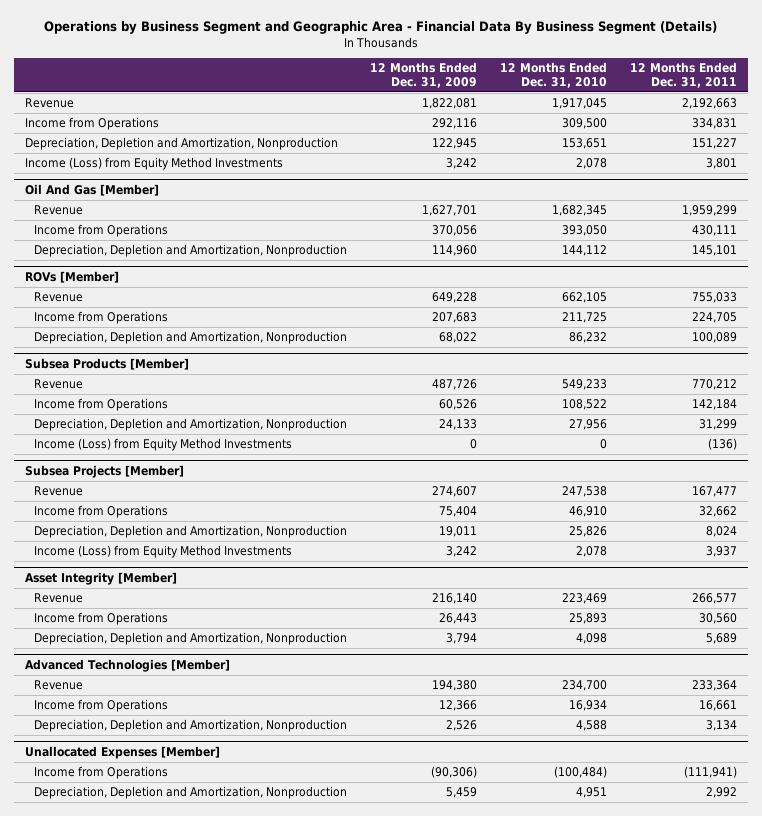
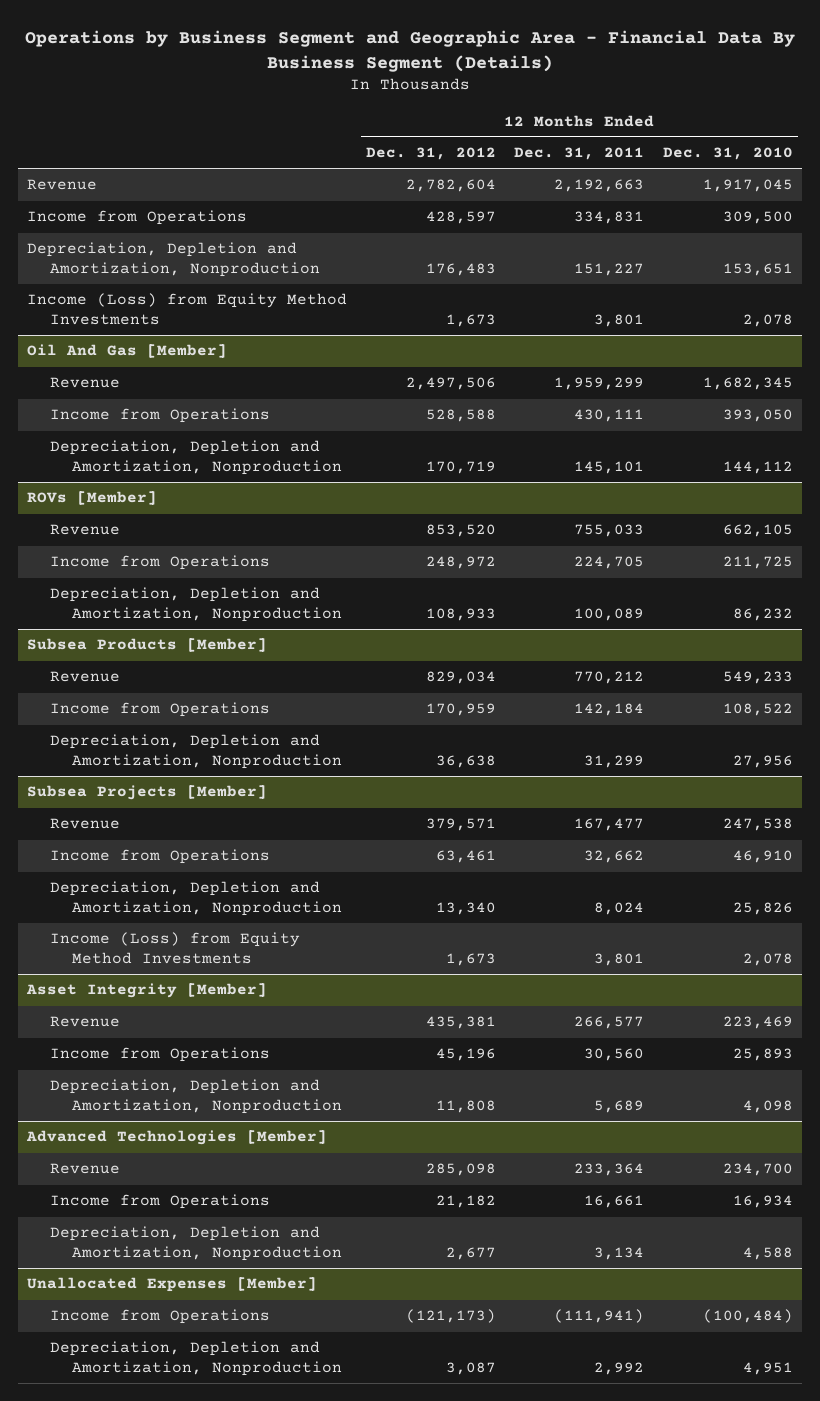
- | 12 Months Ended Dec. 31, 2009 | 12 Months Ended Dec. 31, 2010 | 12 Months Ended Dec. 31, 2011
+ | 12 Months Ended Dec. 31, 2012 | 12 Months Ended Dec. 31, 2011 | 12 Months Ended Dec. 31, 2010
@ Subsea Products [Member]
- Income (Loss) from Equity Method Investments | 0 | 0 | (136)
@ Subsea Projects [Member]
- Income (Loss) from Equity Method Investments | 3,242 | 2,078 | 3,937
+ Income (Loss) from Equity Method Investments | 1,673 | 3,801 | 2,078

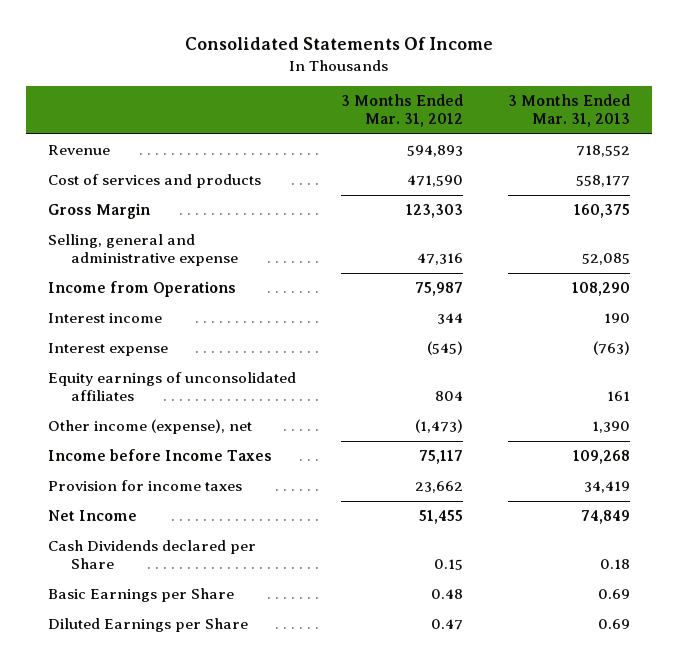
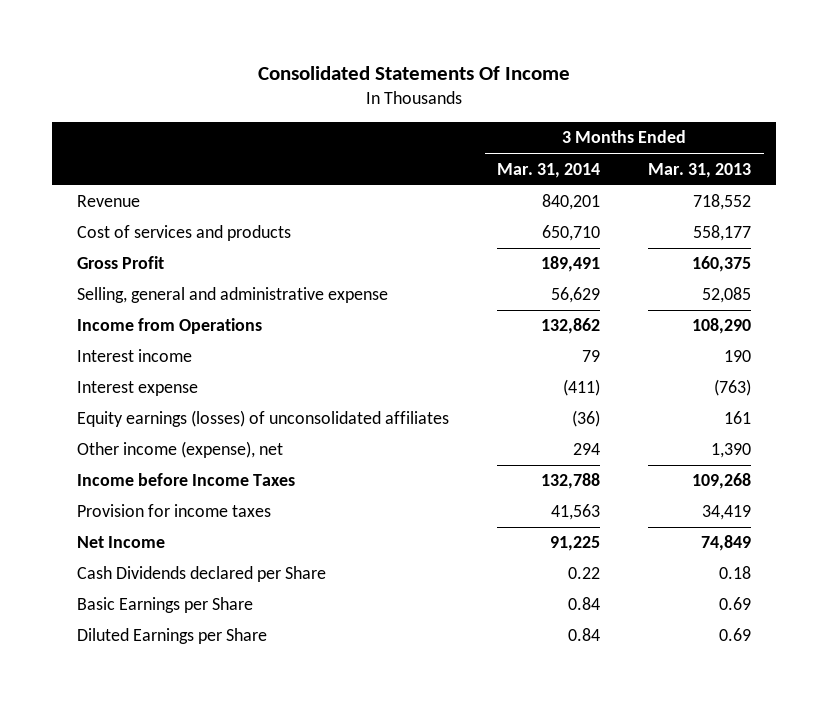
- | 3 Months Ended Mar. 31, 2012 | 3 Months Ended Mar. 31, 2013
+ | 3 Months Ended Mar. 31, 2014 | 3 Months Ended Mar. 31, 2013
- Gross Margin | 123,303 | 160,375
+ Gross Profit | 189,491 | 160,375
- Equity earnings of unconsolidated affiliates | 804 | 161
+ Equity earnings (losses) of unconsolidated affiliates | (36) | 161

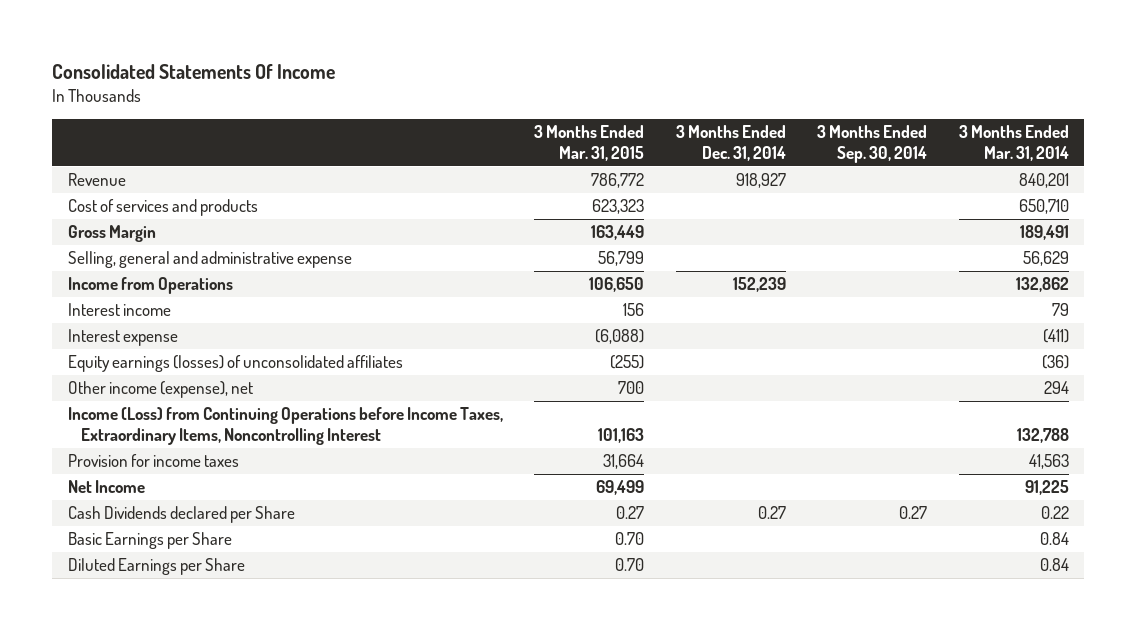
- | 3 Months Ended Mar. 31, 2014 | 3 Months Ended Mar. 31, 2013
+ | 3 Months Ended Mar. 31, 2015 | 3 Months Ended Dec. 31, 2014 | 3 Months Ended Sep. 30, 2014 | 3 Months Ended Mar. 31, 2014
- Gross Profit | 189,491 | 160,375
+ Gross Margin | 163,449 | | | 189,491
- Income before Income Taxes | 132,788 | 109,268
+ Income (Loss) from Continuing Operations before Income Taxes, Extraordinary Items, Noncontrolling Interest | 101,163 | | | 132,788

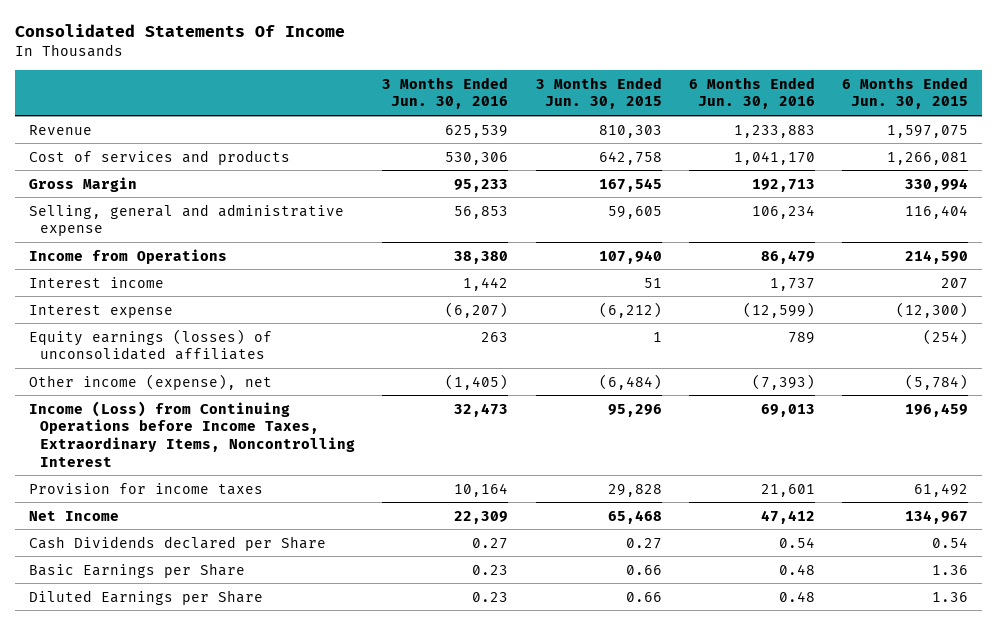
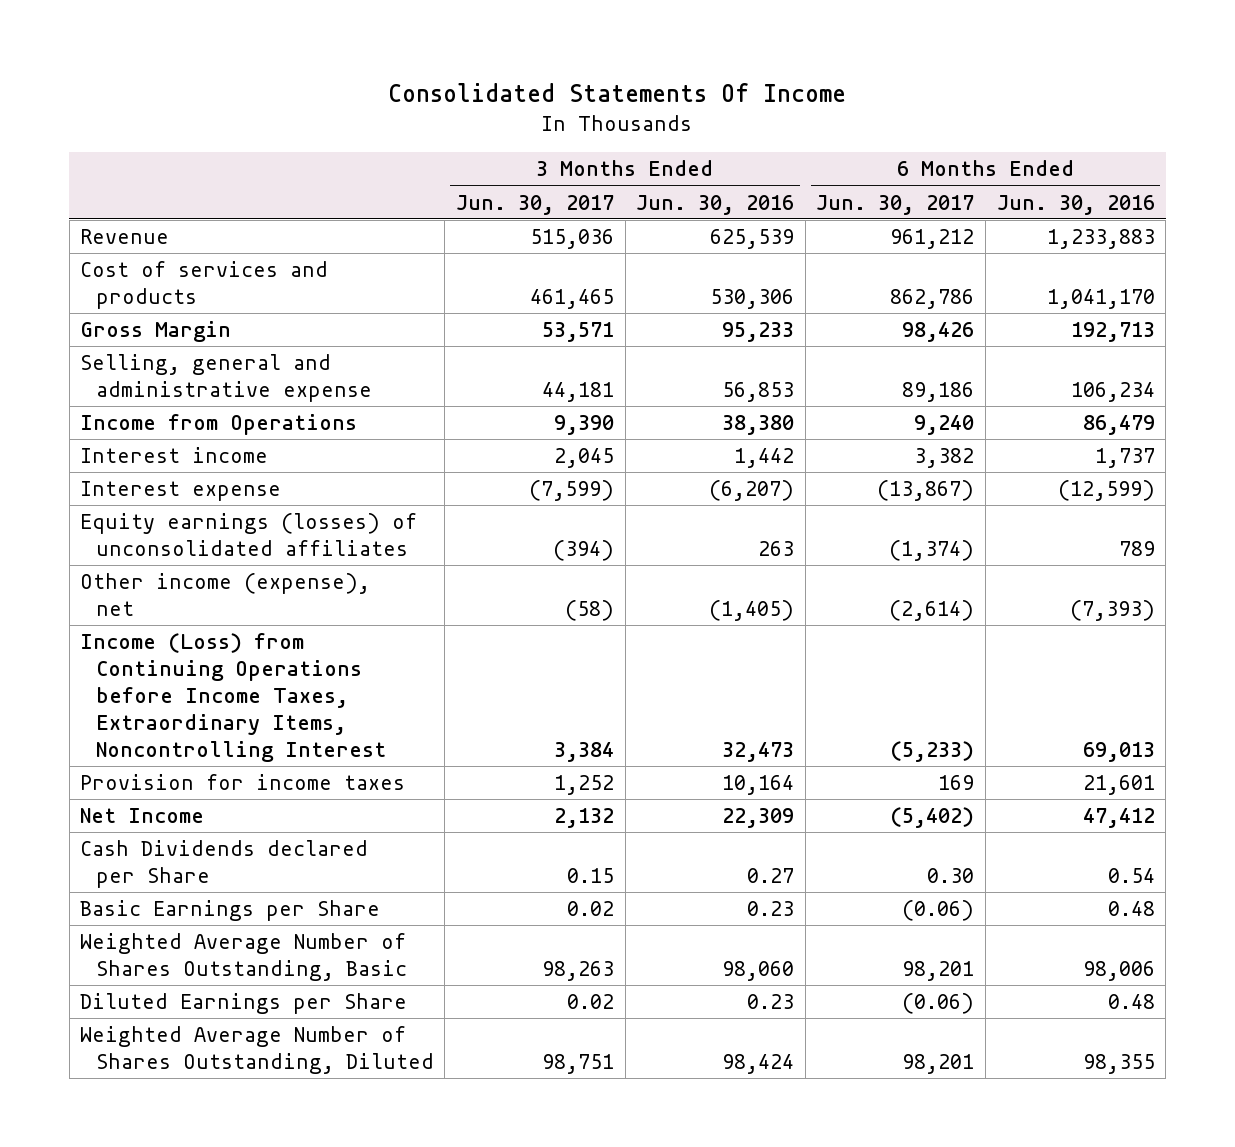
- | 3 Months Ended Jun. 30, 2016 | 3 Months Ended Jun. 30, 2015 | 6 Months Ended Jun. 30, 2016 | 6 Months Ended Jun. 30, 2015
+ | 3 Months Ended Jun. 30, 2017 | 3 Months Ended Jun. 30, 2016 | 6 Months Ended Jun. 30, 2017 | 6 Months Ended Jun. 30, 2016
+ Weighted Average Number of Shares Outstanding, Basic | 98,263 | 98,060 | 98,201 | 98,006
+ Weighted Average Number of Shares Outstanding, Diluted | 98,751 | 98,424 | 98,201 | 98,355

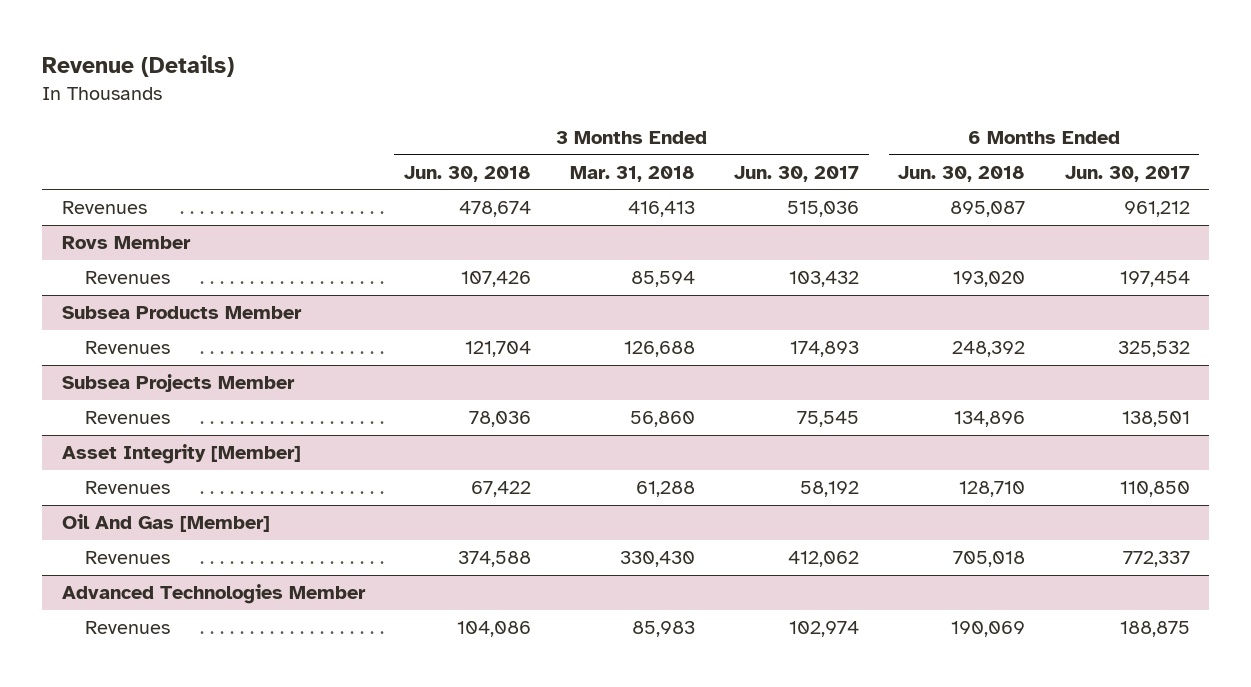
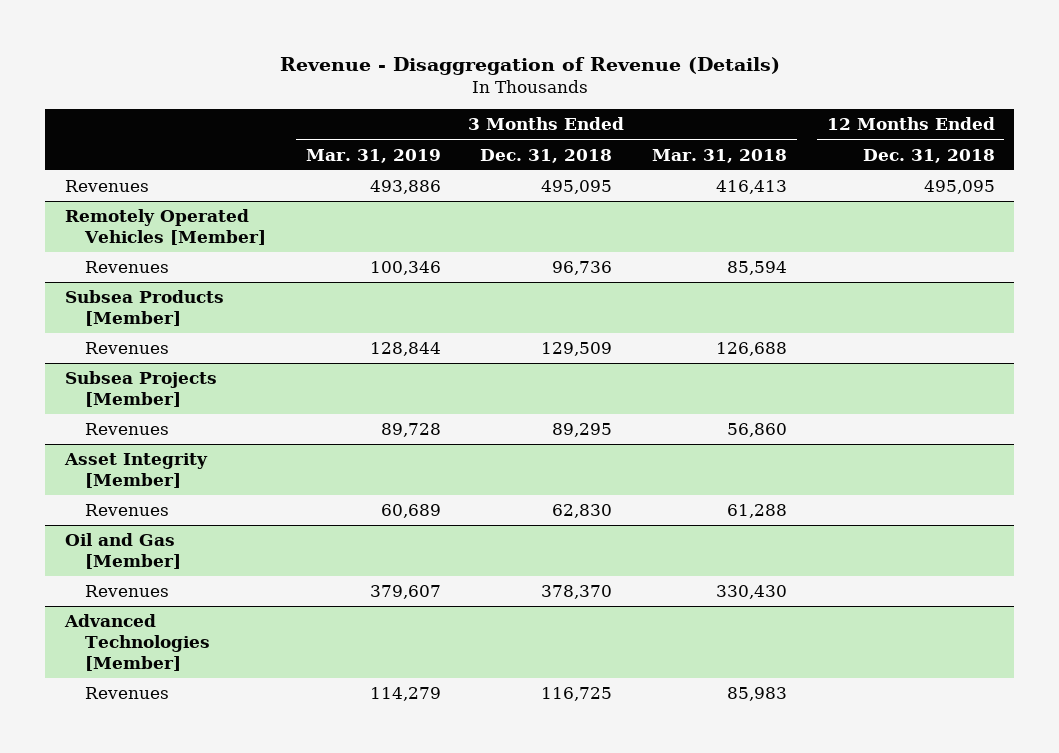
- Revenue (Details)
+ Revenue - Disaggregation of Revenue (Details)
- | 3 Months Ended Jun. 30, 2018 | 3 Months Ended Mar. 31, 2018 | 3 Months Ended Jun. 30, 2017 | 6 Months Ended Jun. 30, 2018 | 6 Months Ended Jun. 30, 2017
+ | 3 Months Ended Mar. 31, 2019 | 3 Months Ended Dec. 31, 2018 | 3 Months Ended Mar. 31, 2018 | 12 Months Ended Dec. 31, 2018
- Rovs Member
+ Remotely Operated Vehicles [Member]
- Subsea Products Member
+ Subsea Products [Member]
- Subsea Projects Member
+ Subsea Projects [Member]
- Oil And Gas [Member]
+ Oil and Gas [Member]
- Advanced Technologies Member
+ Advanced Technologies [Member]

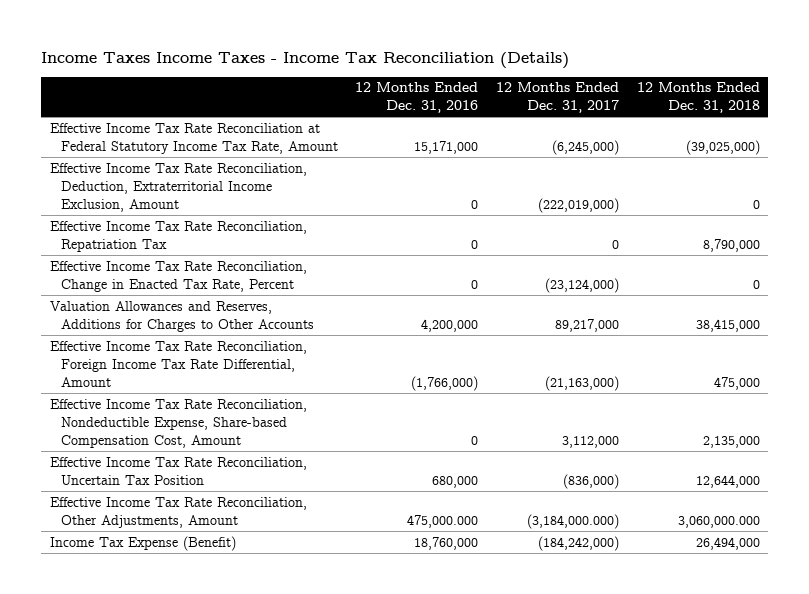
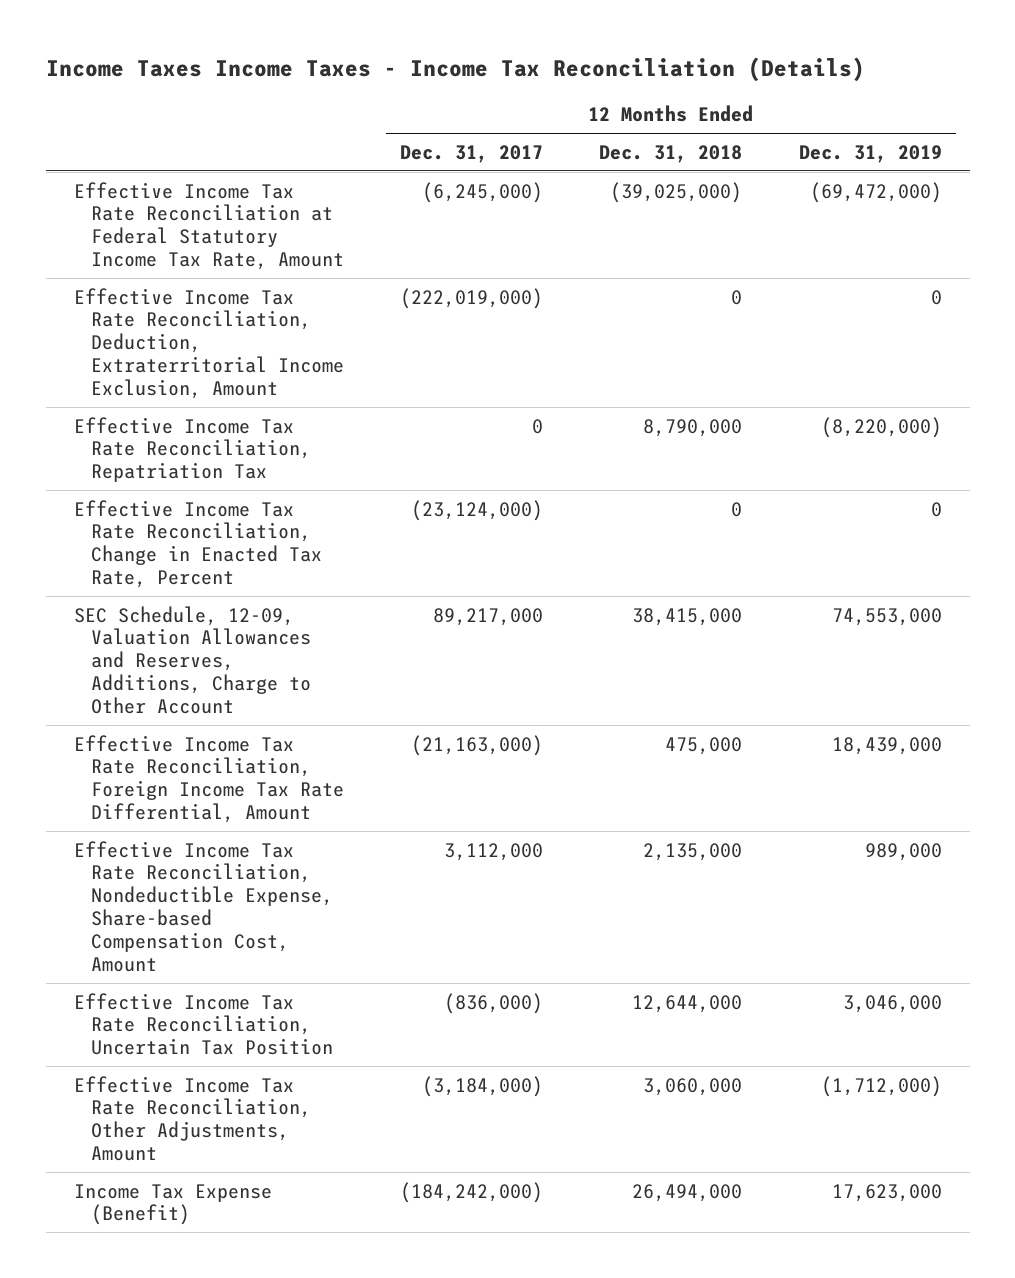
- | 12 Months Ended Dec. 31, 2016 | 12 Months Ended Dec. 31, 2017 | 12 Months Ended Dec. 31, 2018
+ | 12 Months Ended Dec. 31, 2017 | 12 Months Ended Dec. 31, 2018 | 12 Months Ended Dec. 31, 2019
- Valuation Allowances and Reserves, Additions for Charges to Other Accounts | 4,200,000 | 89,217,000 | 38,415,000
+ SEC Schedule, 12-09, Valuation Allowances and Reserves, Additions, Charge to Other Account | 89,217,000 | 38,415,000 | 74,553,000
- Effective Income Tax Rate Reconciliation, Other Adjustments, Amount | 475,000.000 | (3,184,000.000) | 3,060,000.000
+ Effective Income Tax Rate Reconciliation, Other Adjustments, Amount | (3,184,000) | 3,060,000 | (1,712,000)

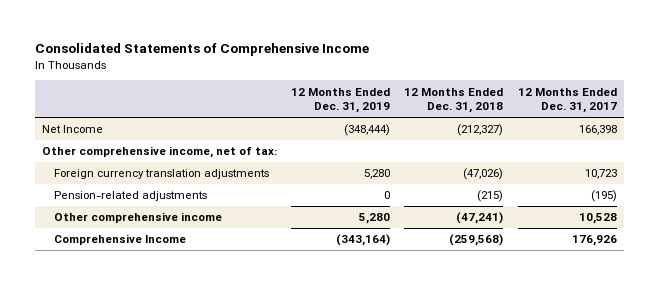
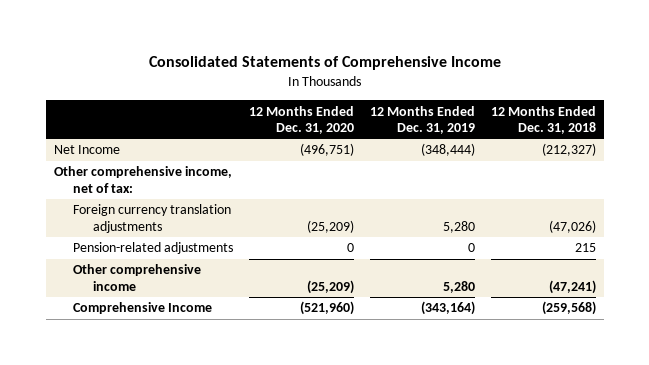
- | 12 Months Ended Dec. 31, 2019 | 12 Months Ended Dec. 31, 2018 | 12 Months Ended Dec. 31, 2017
+ | 12 Months Ended Dec. 31, 2020 | 12 Months Ended Dec. 31, 2019 | 12 Months Ended Dec. 31, 2018
- Pension-related adjustments | 0 | (215) | (195)
+ Pension-related adjustments | 0 | 0 | 215

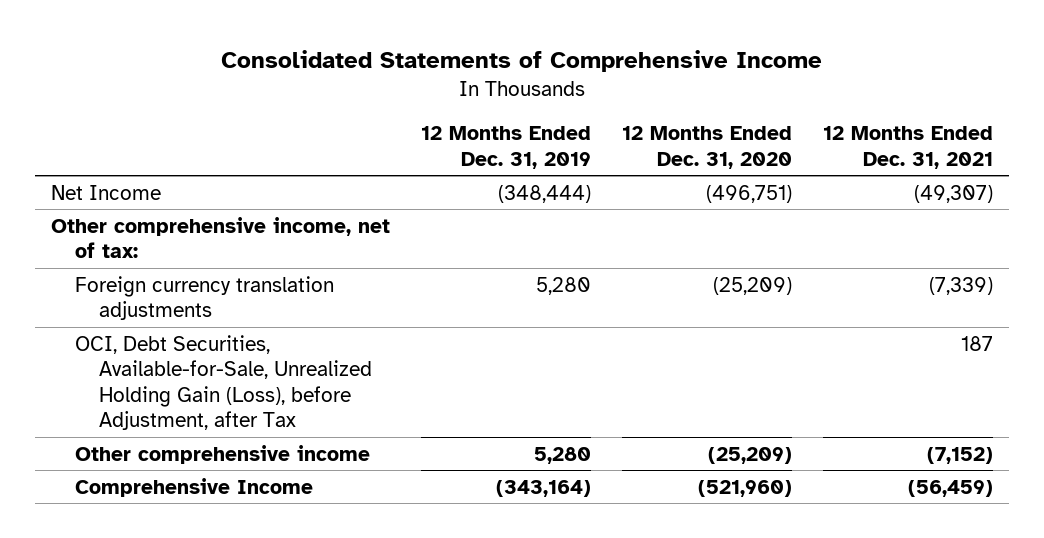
- | 12 Months Ended Dec. 31, 2020 | 12 Months Ended Dec. 31, 2019 | 12 Months Ended Dec. 31, 2018
+ | 12 Months Ended Dec. 31, 2019 | 12 Months Ended Dec. 31, 2020 | 12 Months Ended Dec. 31, 2021
- Pension-related adjustments | 0 | 0 | 215
+ OCI, Debt Securities, Available-for-Sale, Unrealized Holding Gain (Loss), before Adjustment, after Tax | | | 187

